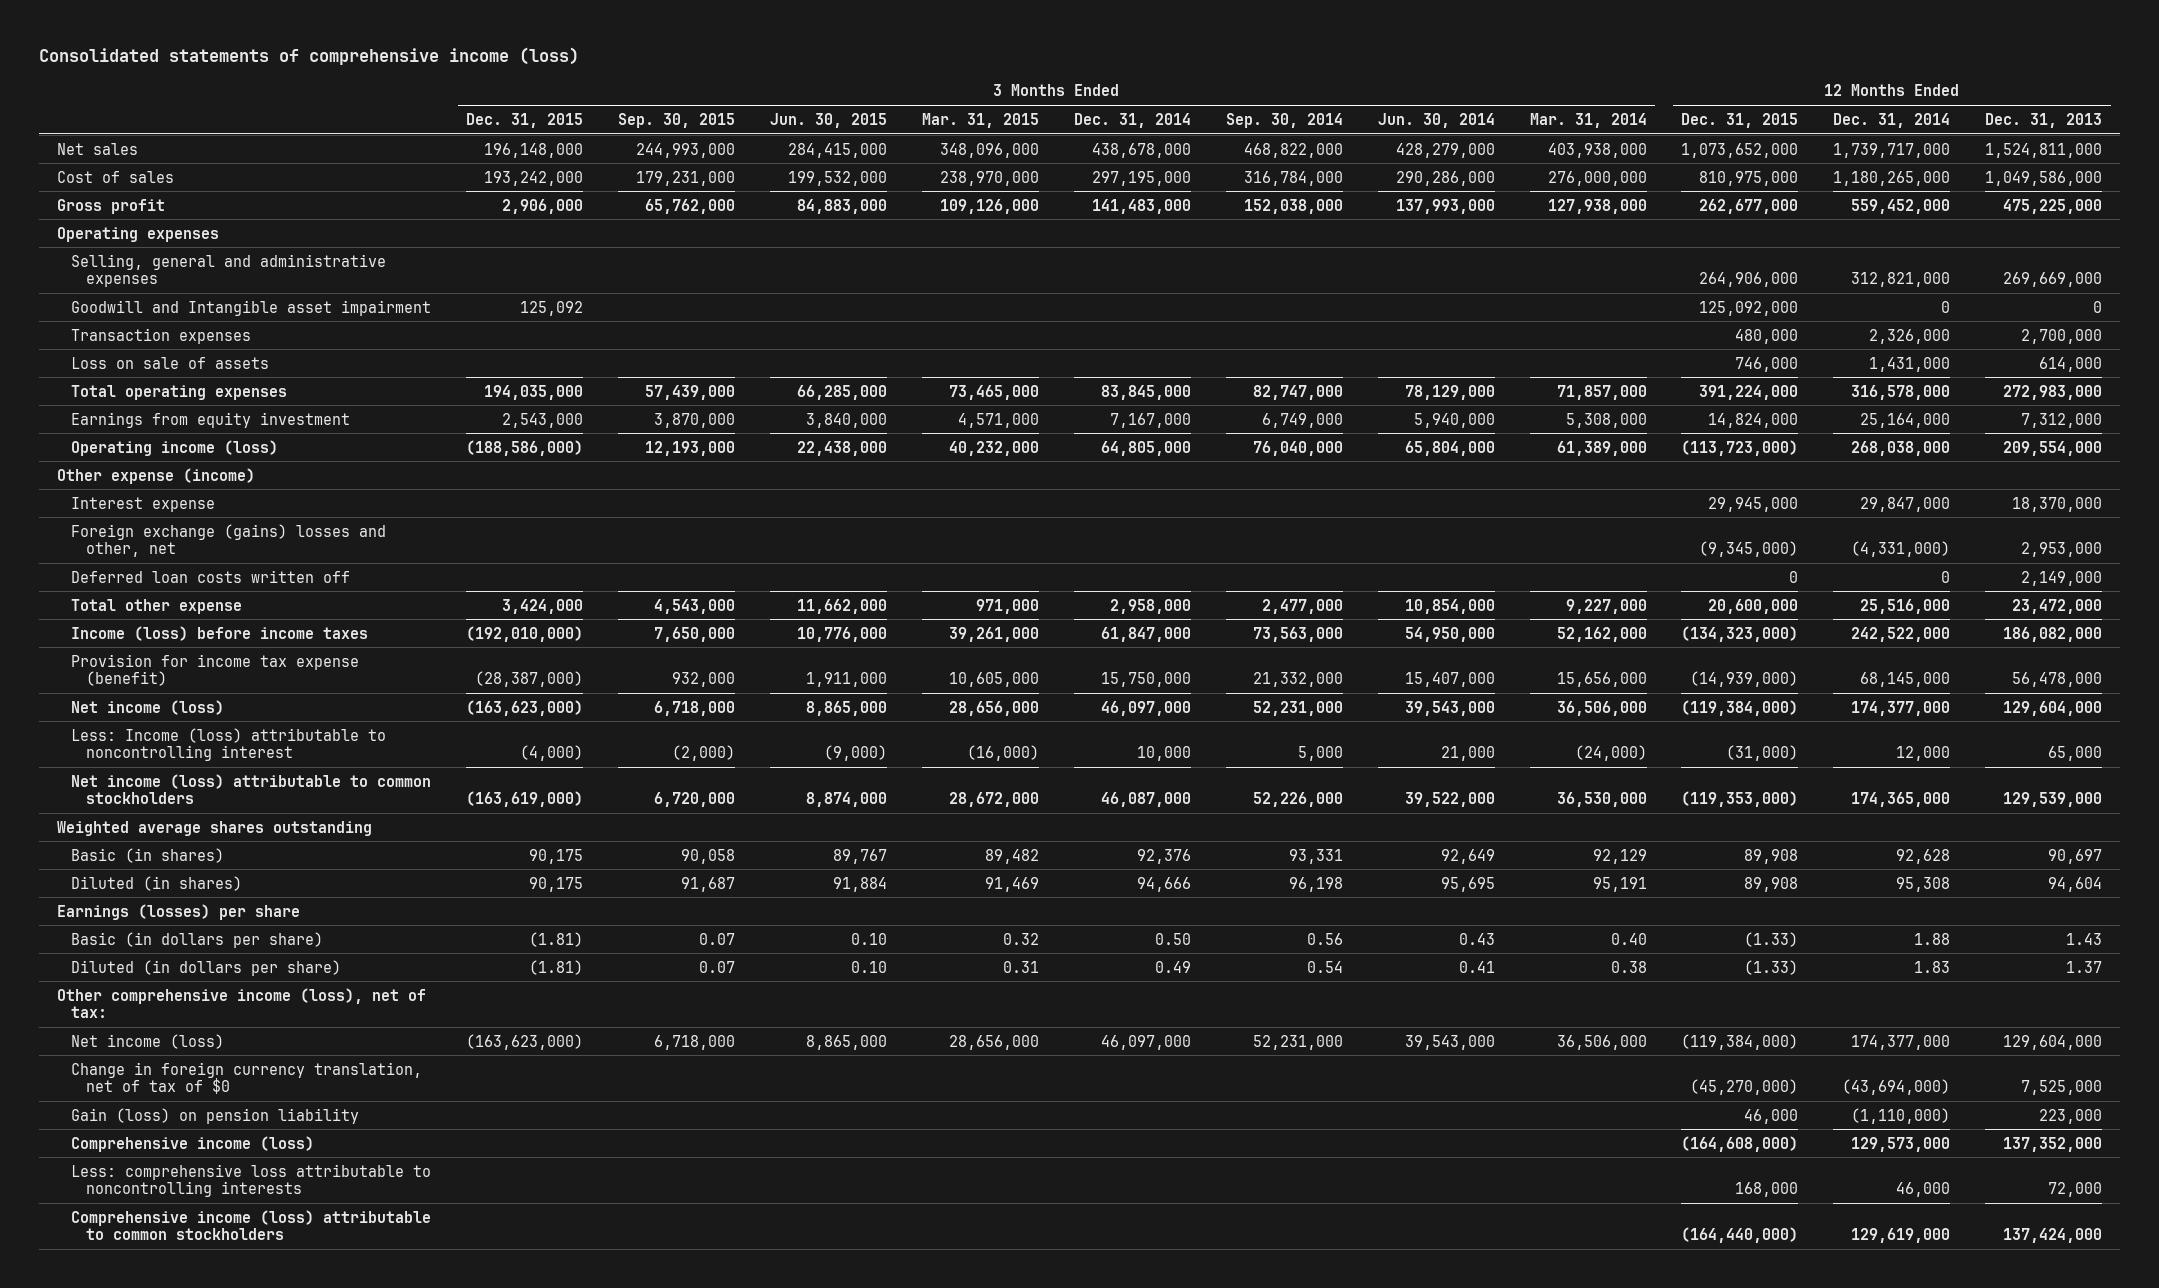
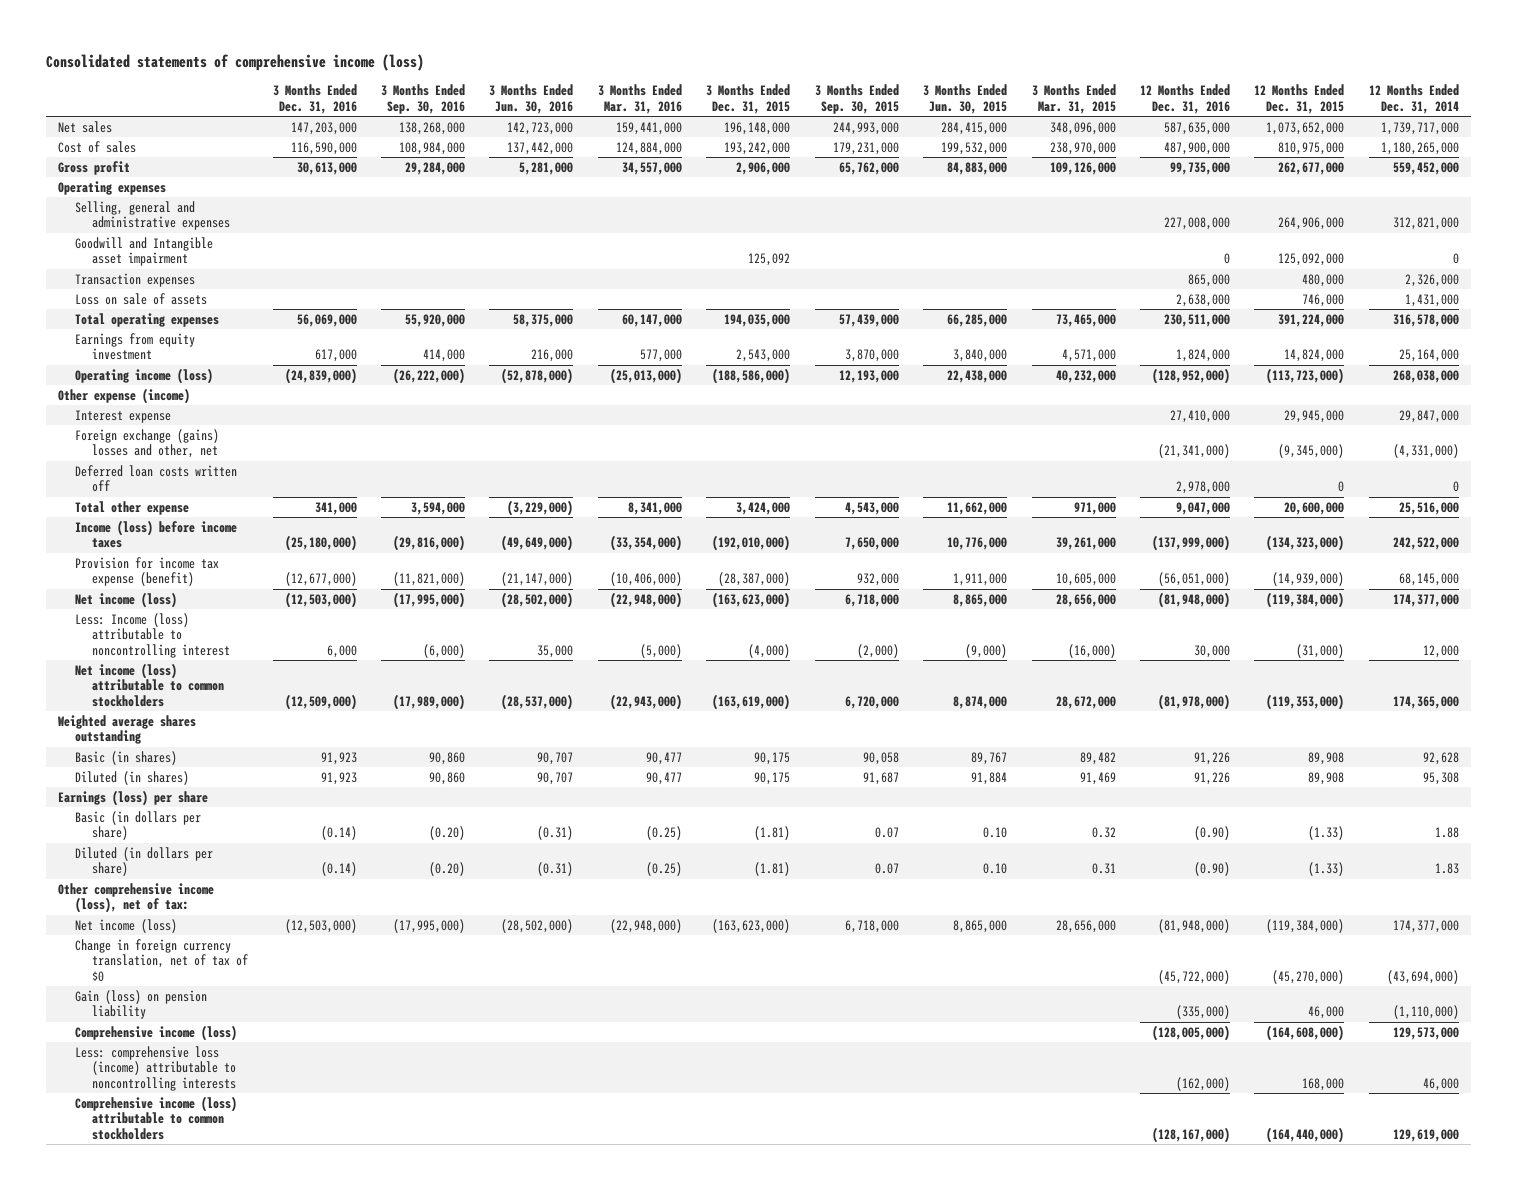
- | 3 Months Ended Dec. 31, 2015 | 3 Months Ended Sep. 30, 2015 | 3 Months Ended Jun. 30, 2015 | 3 Months Ended Mar. 31, 2015 | 3 Months Ended Dec. 31, 2014 | 3 Months Ended Sep. 30, 2014 | 3 Months Ended Jun. 30, 2014 | 3 Months Ended Mar. 31, 2014 | 12 Months Ended Dec. 31, 2015 | 12 Months Ended Dec. 31, 2014 | 12 Months Ended Dec. 31, 2013
+ | 3 Months Ended Dec. 31, 2016 | 3 Months Ended Sep. 30, 2016 | 3 Months Ended Jun. 30, 2016 | 3 Months Ended Mar. 31, 2016 | 3 Months Ended Dec. 31, 2015 | 3 Months Ended Sep. 30, 2015 | 3 Months Ended Jun. 30, 2015 | 3 Months Ended Mar. 31, 2015 | 12 Months Ended Dec. 31, 2016 | 12 Months Ended Dec. 31, 2015 | 12 Months Ended Dec. 31, 2014
- Earnings (losses) per share
+ Earnings (loss) per share
- Less: comprehensive loss attributable to noncontrolling interests | | | | | | | | | 168,000 | 46,000 | 72,000
+ Less: comprehensive loss (income) attributable to noncontrolling interests | | | | | | | | | (162,000) | 168,000 | 46,000

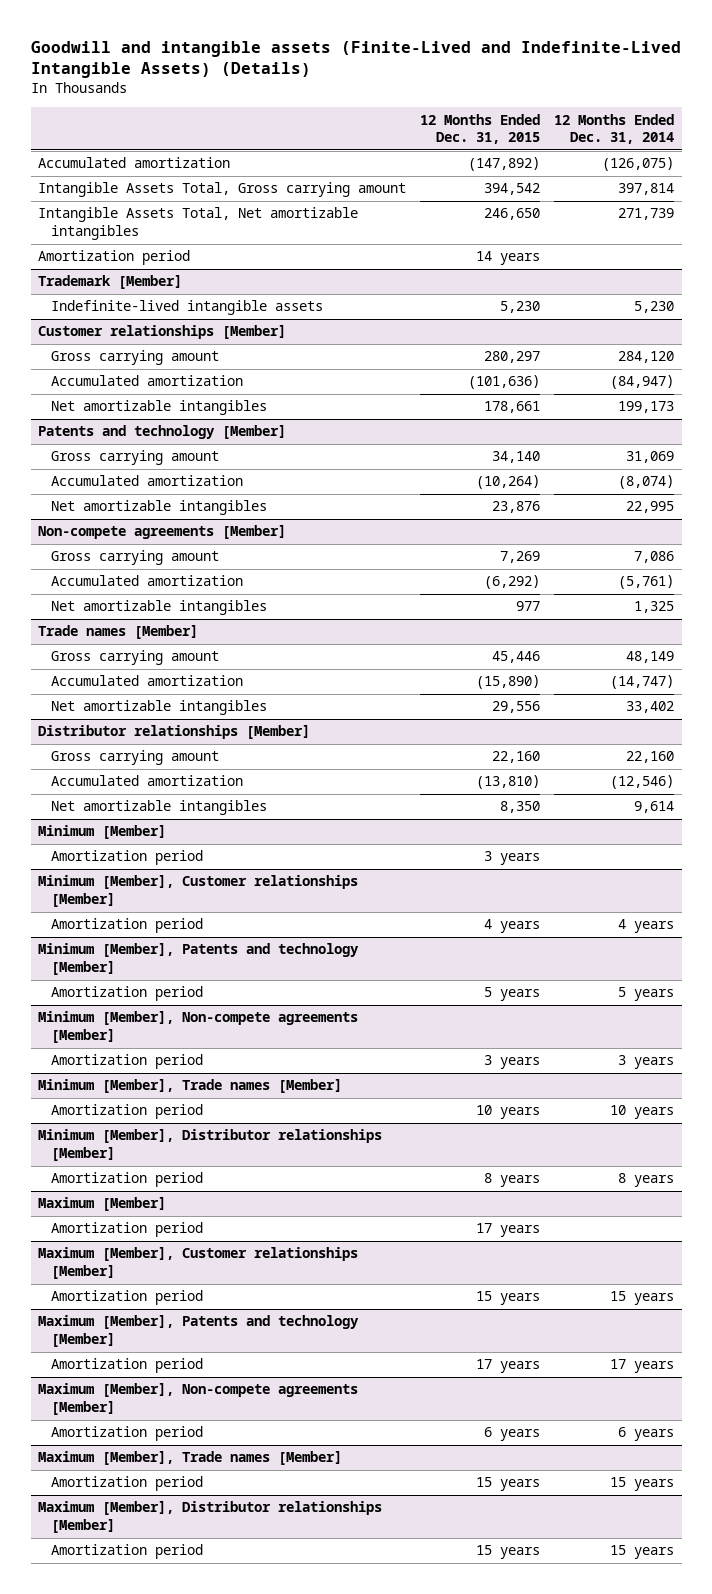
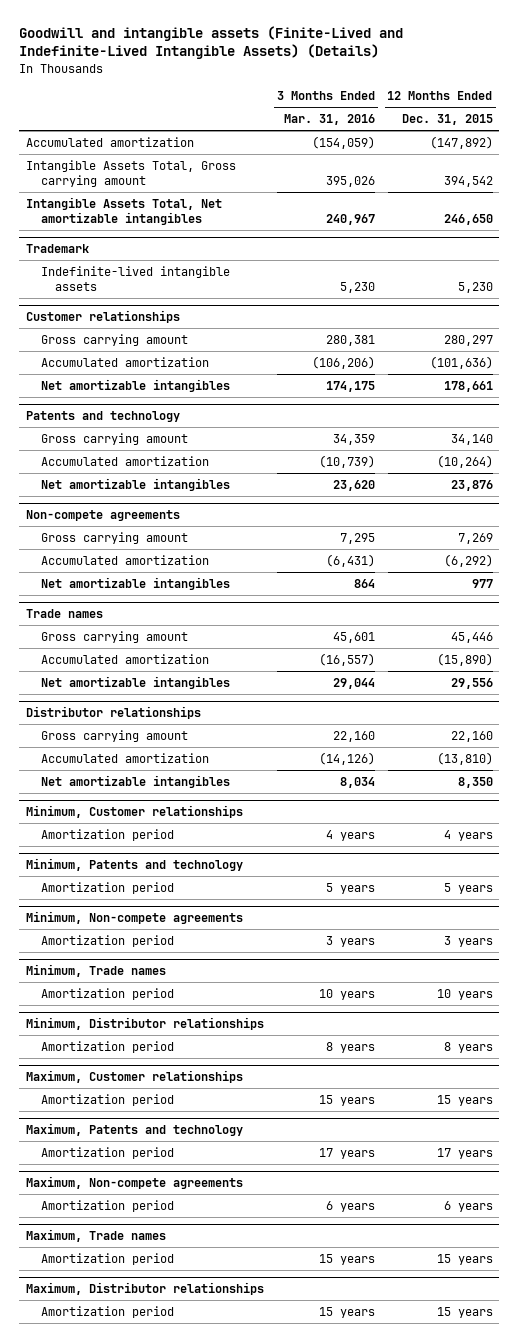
- | 12 Months Ended Dec. 31, 2015 | 12 Months Ended Dec. 31, 2014
+ | 3 Months Ended Mar. 31, 2016 | 12 Months Ended Dec. 31, 2015
- Amortization period | 14 years |
- Trademark [Member]
+ Trademark
- Customer relationships [Member]
+ Customer relationships
- Patents and technology [Member]
+ Patents and technology
- Non-compete agreements [Member]
+ Non-compete agreements
- Trade names [Member]
+ Trade names
- Distributor relationships [Member]
+ Distributor relationships
- Minimum [Member]
- Amortization period | 3 years |
- Minimum [Member], Customer relationships [Member]
+ Minimum, Customer relationships
- Minimum [Member], Patents and technology [Member]
+ Minimum, Patents and technology
- Minimum [Member], Non-compete agreements [Member]
+ Minimum, Non-compete agreements
- Minimum [Member], Trade names [Member]
+ Minimum, Trade names
- Minimum [Member], Distributor relationships [Member]
+ Minimum, Distributor relationships
- Maximum [Member]
- Amortization period | 17 years |
- Maximum [Member], Customer relationships [Member]
+ Maximum, Customer relationships
- Maximum [Member], Patents and technology [Member]
+ Maximum, Patents and technology
- Maximum [Member], Non-compete agreements [Member]
+ Maximum, Non-compete agreements
- Maximum [Member], Trade names [Member]
+ Maximum, Trade names
- Maximum [Member], Distributor relationships [Member]
+ Maximum, Distributor relationships

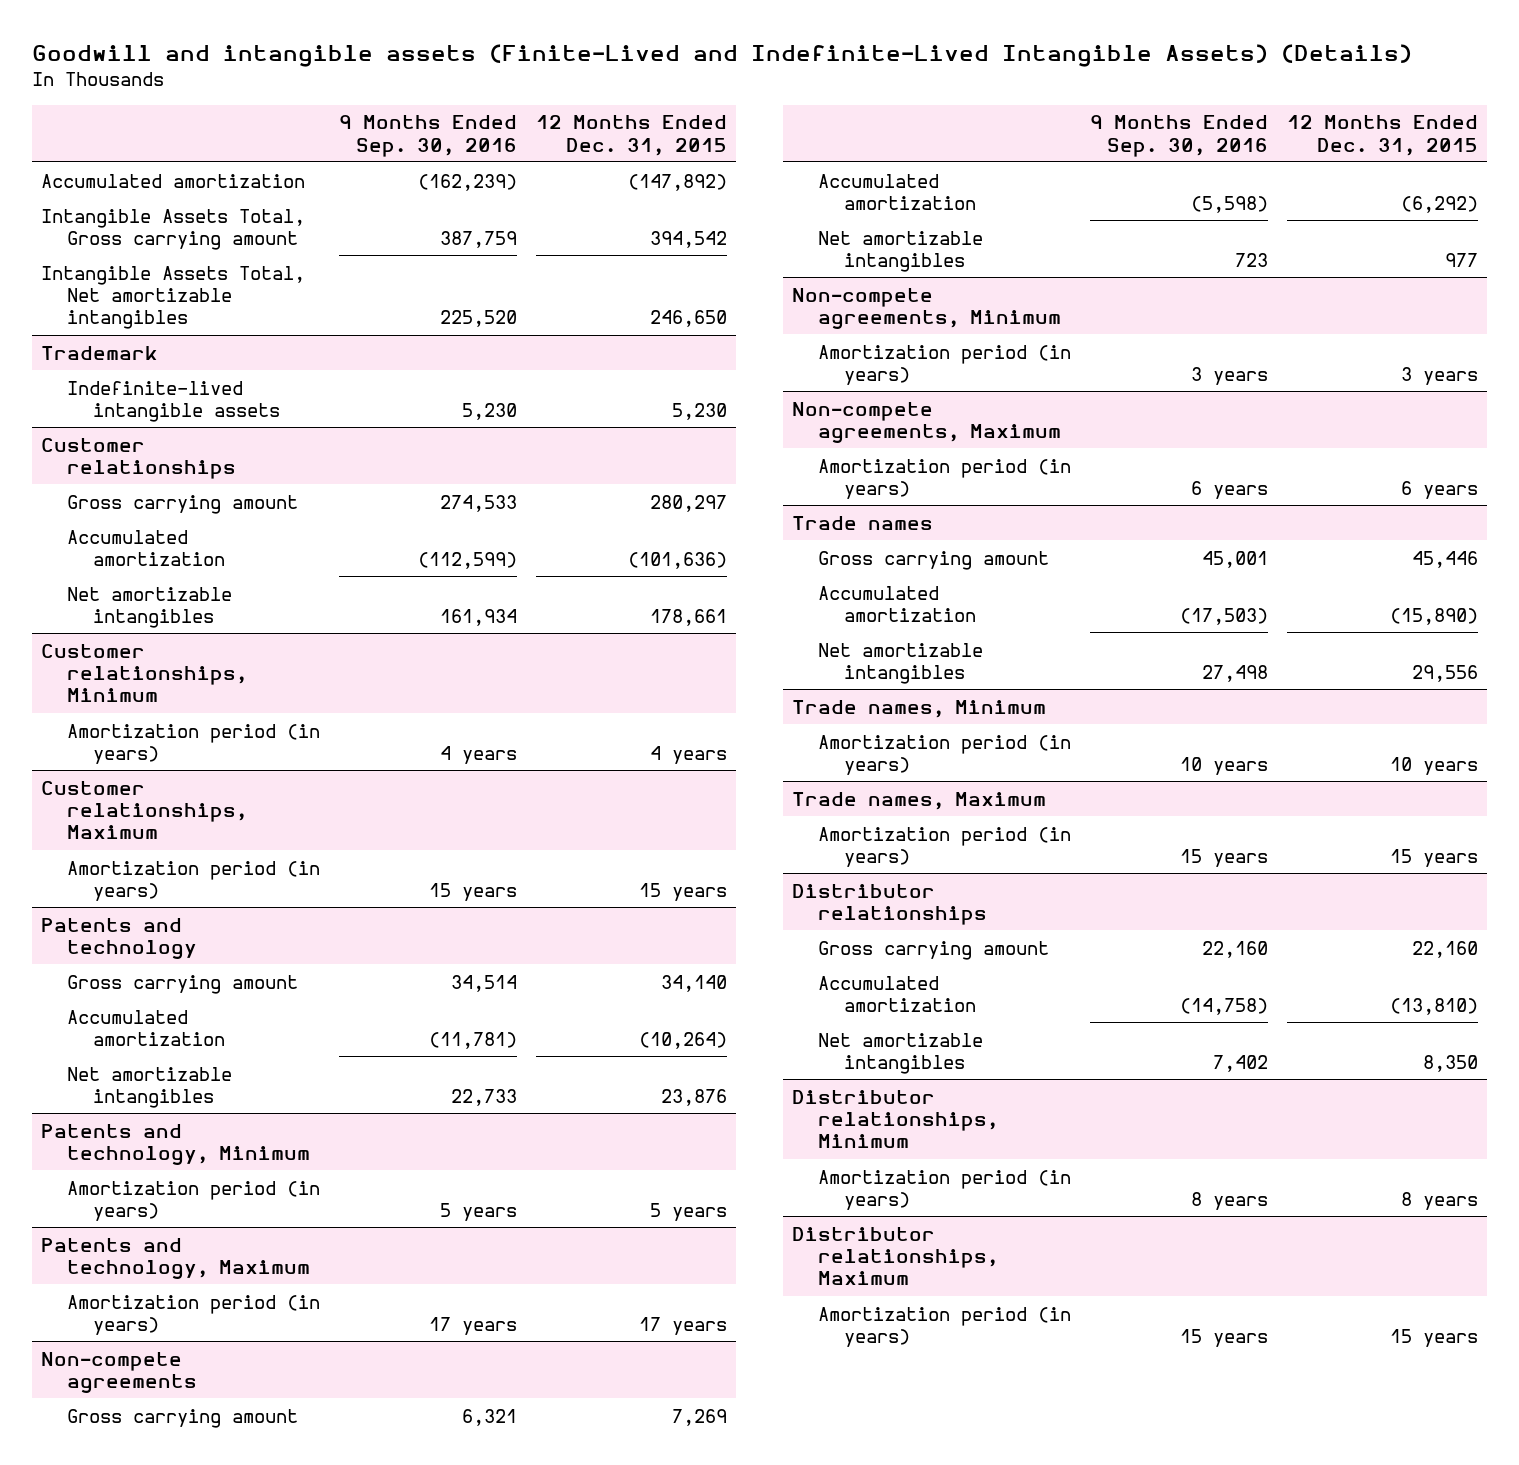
- | 3 Months Ended Mar. 31, 2016 | 12 Months Ended Dec. 31, 2015
+ | 9 Months Ended Sep. 30, 2016 | 12 Months Ended Dec. 31, 2015
+ Customer relationships, Minimum
+ Amortization period (in years) | 4 years | 4 years
+ Customer relationships, Maximum
+ Amortization period (in years) | 15 years | 15 years
+ Patents and technology, Minimum
+ Amortization period (in years) | 5 years | 5 years
+ Patents and technology, Maximum
+ Amortization period (in years) | 17 years | 17 years
+ Non-compete agreements, Minimum
+ Amortization period (in years) | 3 years | 3 years
+ Non-compete agreements, Maximum
+ Amortization period (in years) | 6 years | 6 years
+ Trade names, Minimum
+ Amortization period (in years) | 10 years | 10 years
+ Trade names, Maximum
+ Amortization period (in years) | 15 years | 15 years
- Minimum, Customer relationships
- Amortization period | 4 years | 4 years
- Minimum, Patents and technology
- Amortization period | 5 years | 5 years
- Minimum, Non-compete agreements
- Amortization period | 3 years | 3 years
- Minimum, Trade names
- Amortization period | 10 years | 10 years
- Minimum, Distributor relationships
- Amortization period | 8 years | 8 years
- Maximum, Customer relationships
- Amortization period | 15 years | 15 years
- Maximum, Patents and technology
- Amortization period | 17 years | 17 years
- Maximum, Non-compete agreements
- Amortization period | 6 years | 6 years
- Maximum, Trade names
- Amortization period | 15 years | 15 years
- Maximum, Distributor relationships
- Amortization period | 15 years | 15 years
+ Distributor relationships, Minimum
+ Amortization period (in years) | 8 years | 8 years
+ Distributor relationships, Maximum
+ Amortization period (in years) | 15 years | 15 years

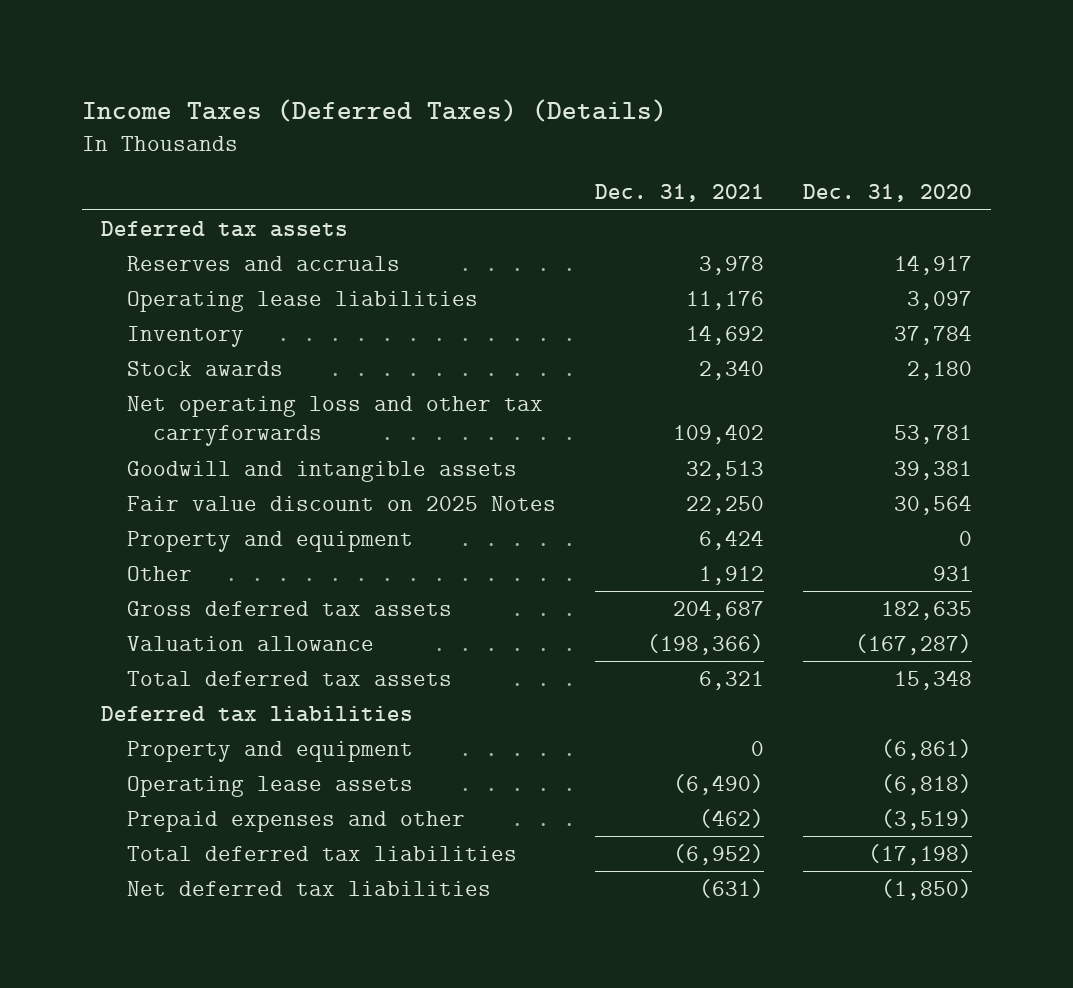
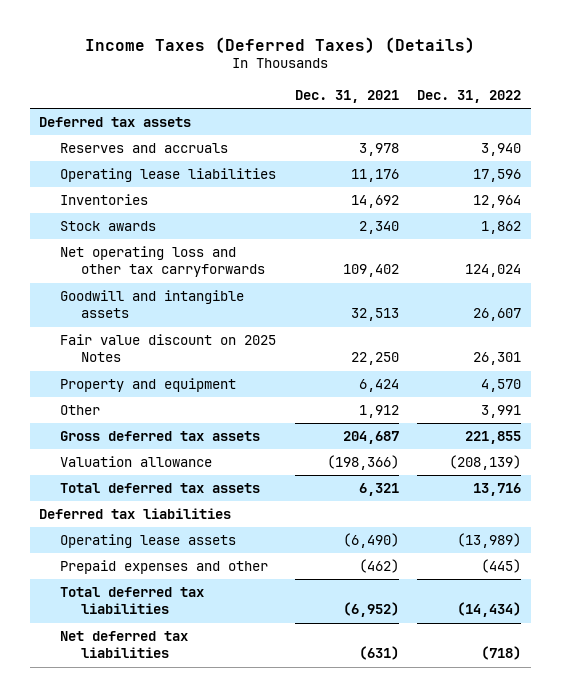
- | Dec. 31, 2021 | Dec. 31, 2020
+ | Dec. 31, 2021 | Dec. 31, 2022
- Inventory | 14,692 | 37,784
+ Inventories | 14,692 | 12,964
- Property and equipment | 0 | (6,861)

